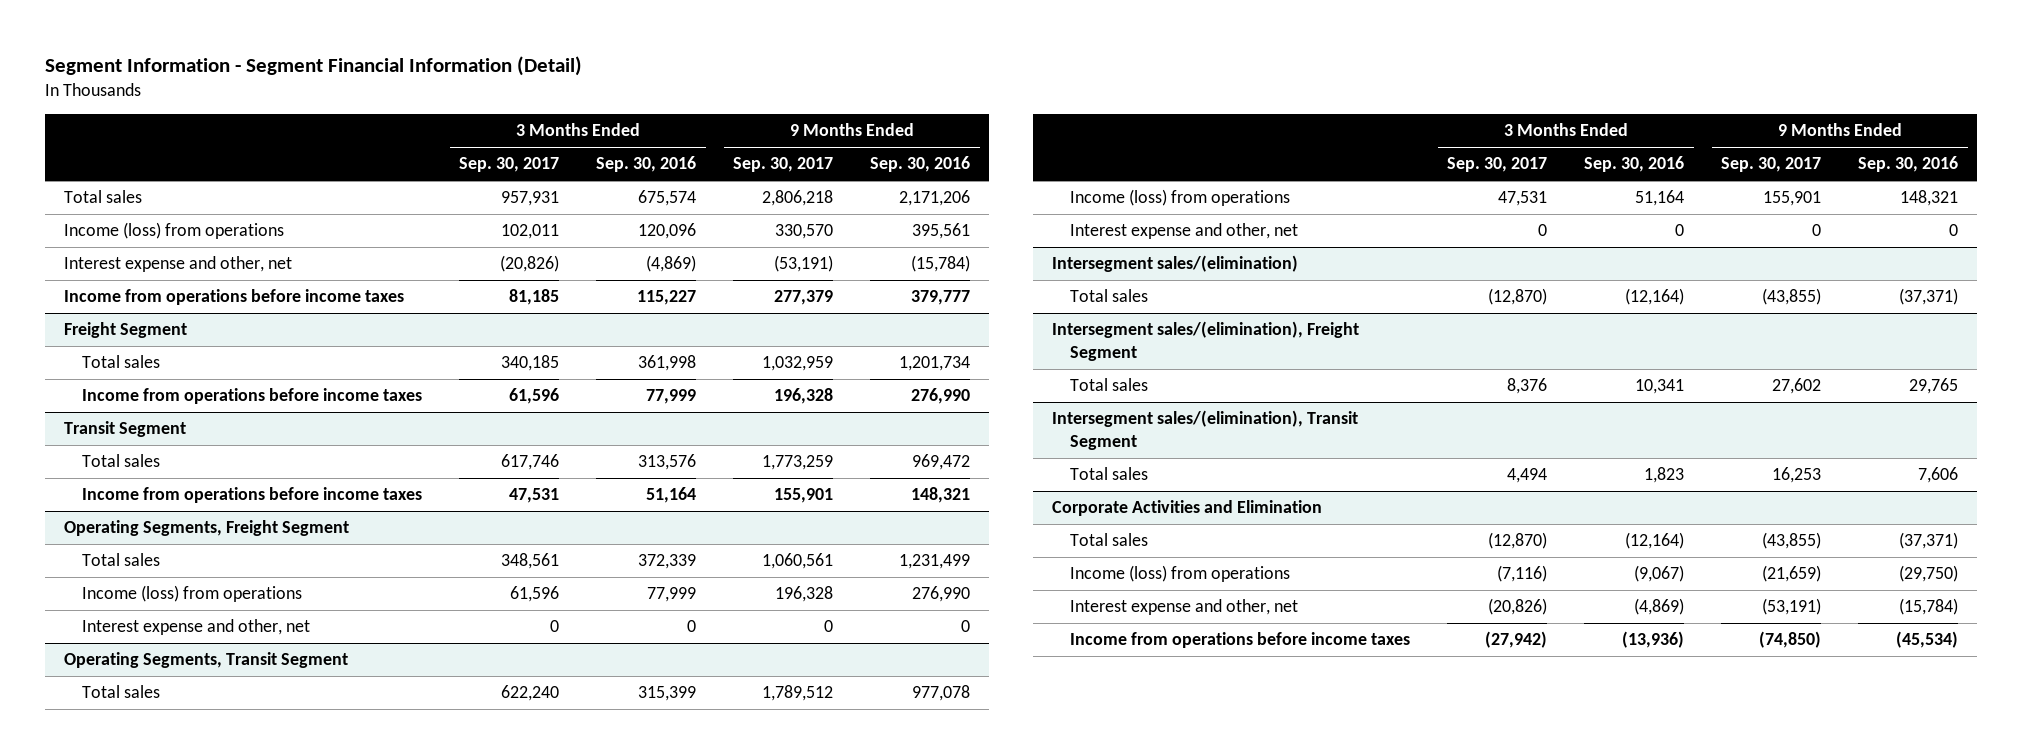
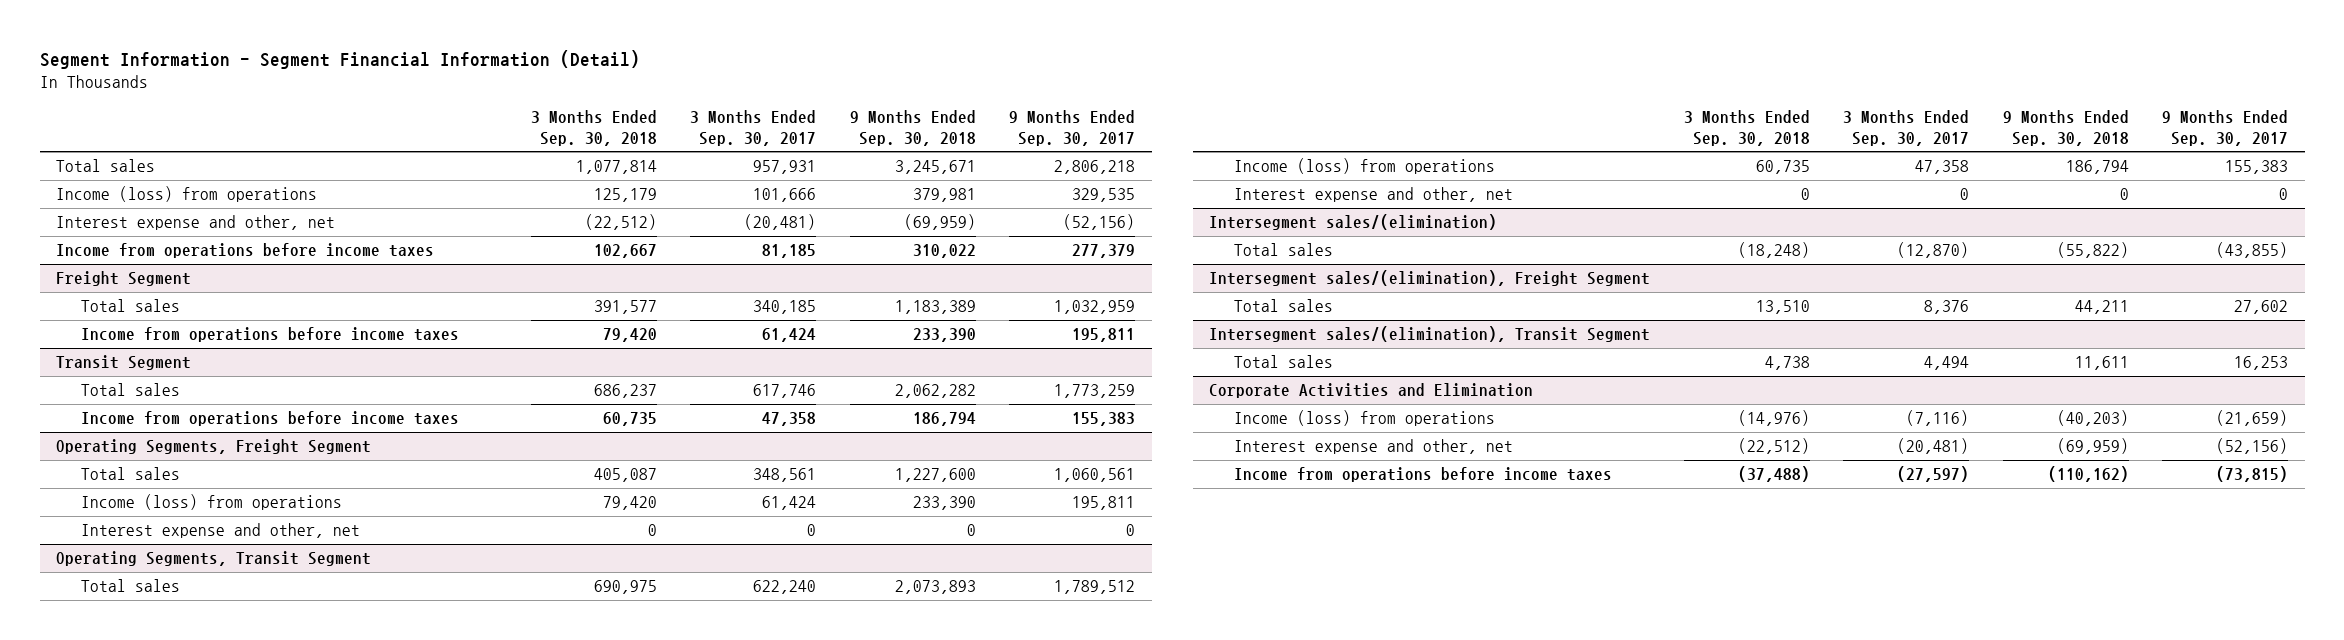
- | 3 Months Ended Sep. 30, 2017 | 3 Months Ended Sep. 30, 2016 | 9 Months Ended Sep. 30, 2017 | 9 Months Ended Sep. 30, 2016
+ | 3 Months Ended Sep. 30, 2018 | 3 Months Ended Sep. 30, 2017 | 9 Months Ended Sep. 30, 2018 | 9 Months Ended Sep. 30, 2017
- Income (loss) from operations | 102,011 | 120,096 | 330,570 | 395,561
- Interest expense and other, net | (20,826) | (4,869) | (53,191) | (15,784)
+ Income (loss) from operations | 125,179 | 101,666 | 379,981 | 329,535
+ Interest expense and other, net | (22,512) | (20,481) | (69,959) | (52,156)
@ Freight Segment
- Income from operations before income taxes | 61,596 | 77,999 | 196,328 | 276,990
+ Income from operations before income taxes | 79,420 | 61,424 | 233,390 | 195,811
@ Transit Segment
- Income from operations before income taxes | 47,531 | 51,164 | 155,901 | 148,321
+ Income from operations before income taxes | 60,735 | 47,358 | 186,794 | 155,383
@ Operating Segments, Freight Segment
- Income (loss) from operations | 61,596 | 77,999 | 196,328 | 276,990
+ Income (loss) from operations | 79,420 | 61,424 | 233,390 | 195,811
@ Operating Segments, Transit Segment
- Income (loss) from operations | 47,531 | 51,164 | 155,901 | 148,321
+ Income (loss) from operations | 60,735 | 47,358 | 186,794 | 155,383
@ Corporate Activities and Elimination
- Total sales | (12,870) | (12,164) | (43,855) | (37,371)
- Interest expense and other, net | (20,826) | (4,869) | (53,191) | (15,784)
- Income from operations before income taxes | (27,942) | (13,936) | (74,850) | (45,534)
+ Interest expense and other, net | (22,512) | (20,481) | (69,959) | (52,156)
+ Income from operations before income taxes | (37,488) | (27,597) | (110,162) | (73,815)

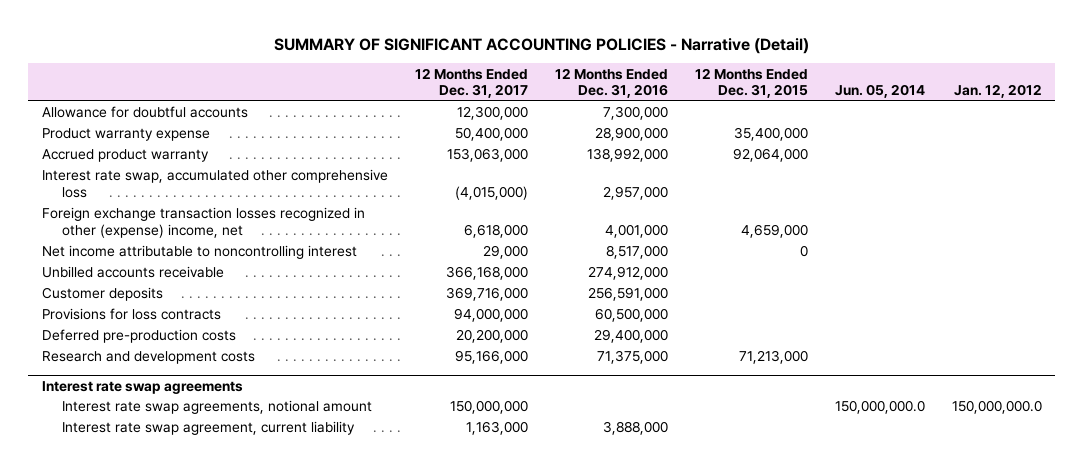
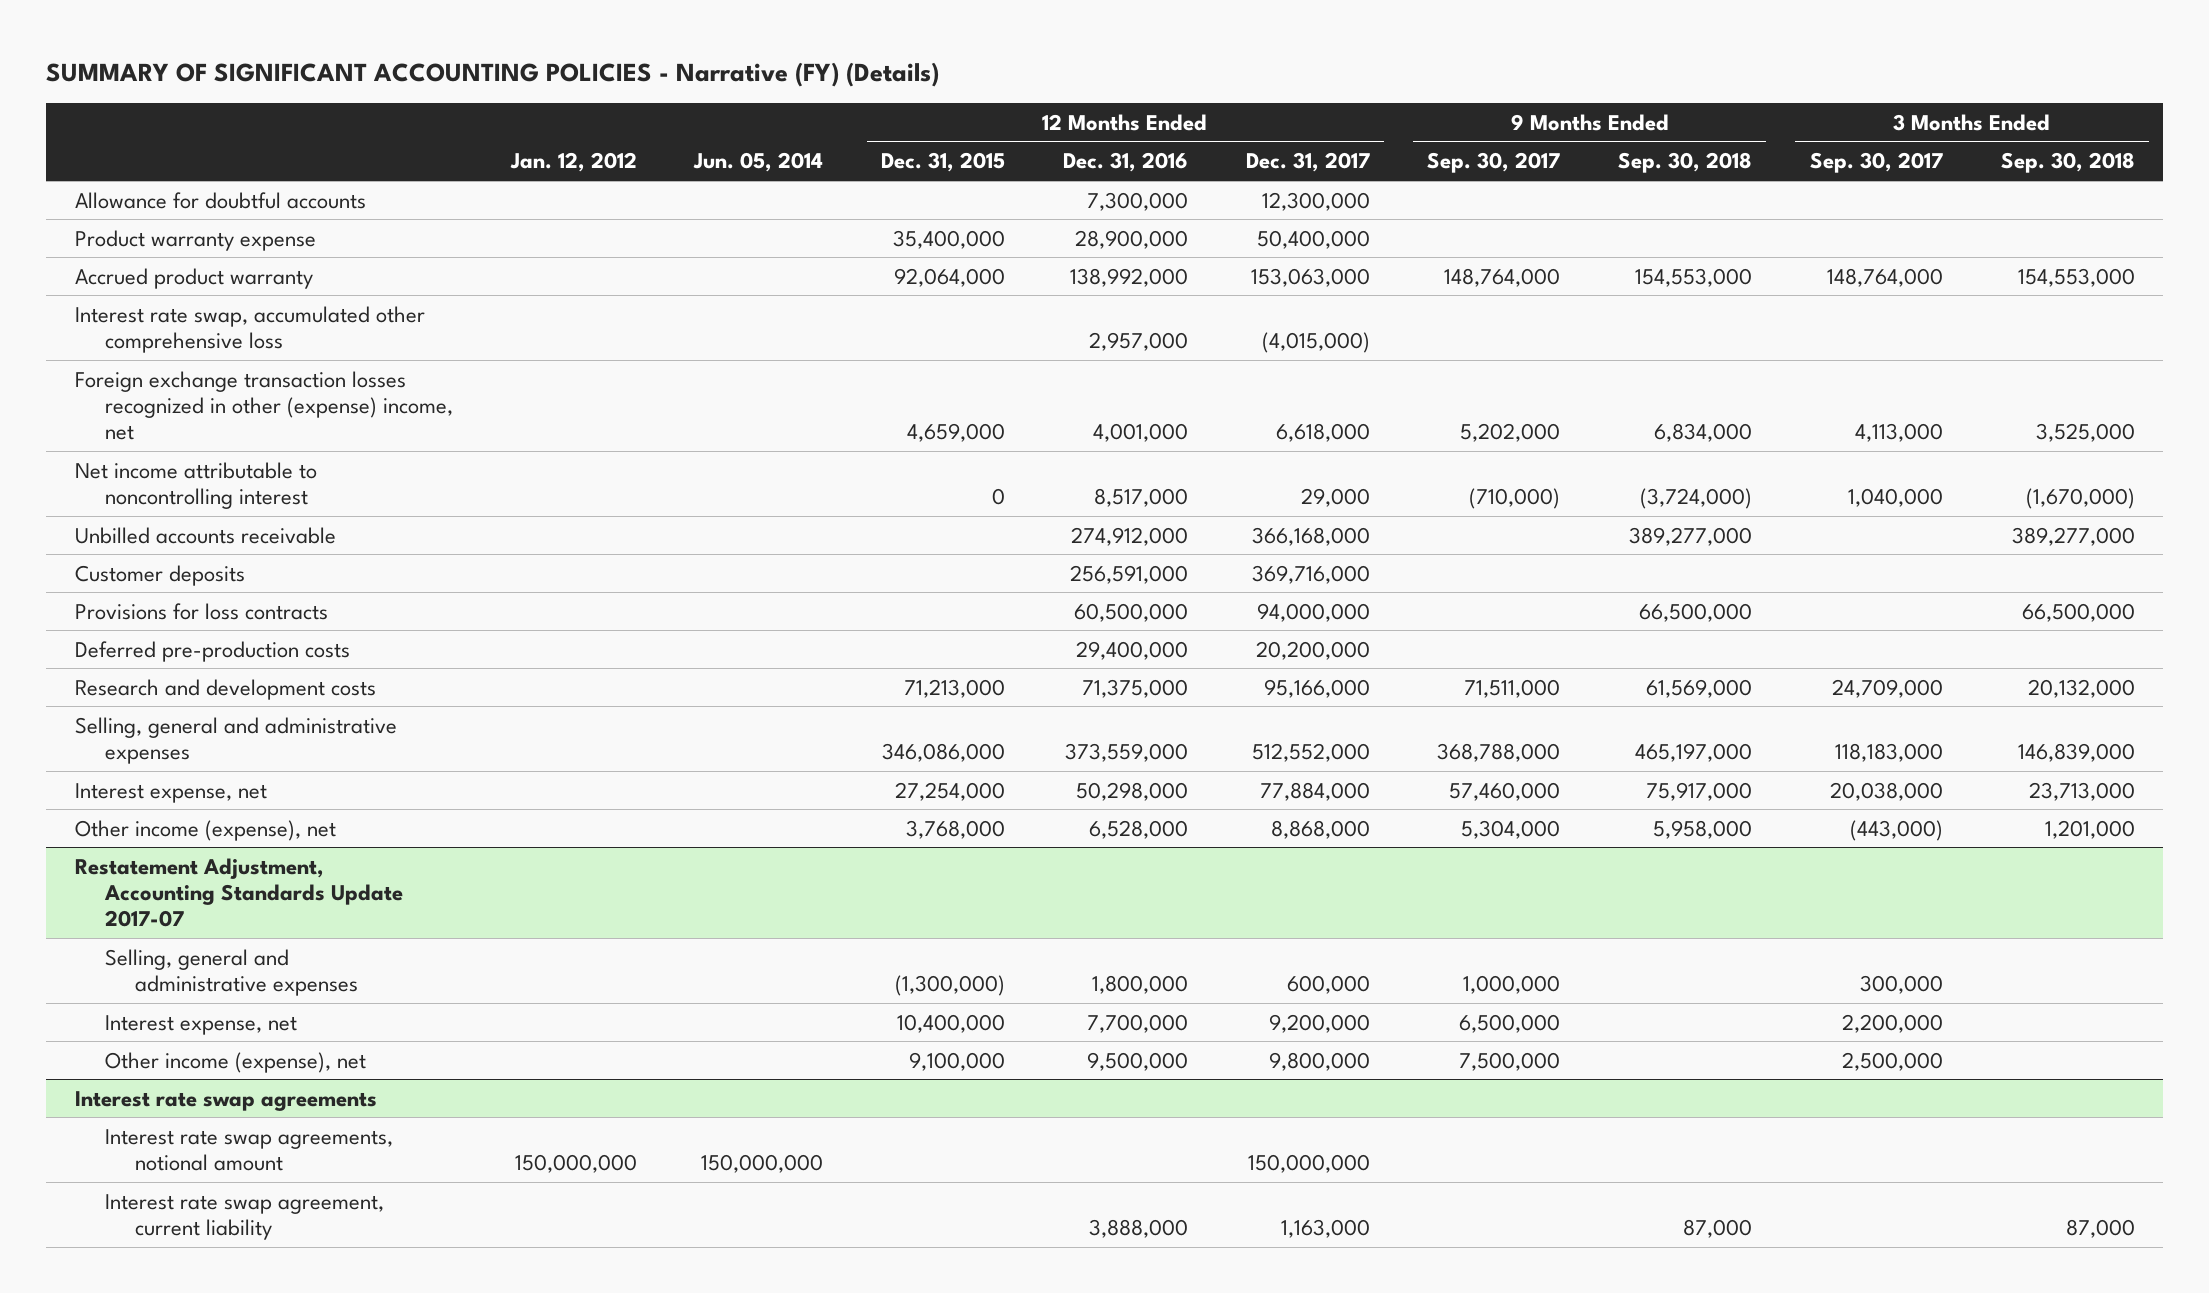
- SUMMARY OF SIGNIFICANT ACCOUNTING POLICIES - Narrative (Detail)
+ SUMMARY OF SIGNIFICANT ACCOUNTING POLICIES - Narrative (FY) (Details)
- | 12 Months Ended Dec. 31, 2017 | 12 Months Ended Dec. 31, 2016 | 12 Months Ended Dec. 31, 2015 | Jun. 05, 2014 | Jan. 12, 2012
+ | Jan. 12, 2012 | Jun. 05, 2014 | 12 Months Ended Dec. 31, 2015 | 12 Months Ended Dec. 31, 2016 | 12 Months Ended Dec. 31, 2017 | 9 Months Ended Sep. 30, 2017 | 9 Months Ended Sep. 30, 2018 | 3 Months Ended Sep. 30, 2017 | 3 Months Ended Sep. 30, 2018
+ Selling, general and administrative expenses | | | 346,086,000 | 373,559,000 | 512,552,000 | 368,788,000 | 465,197,000 | 118,183,000 | 146,839,000
+ Interest expense, net | | | 27,254,000 | 50,298,000 | 77,884,000 | 57,460,000 | 75,917,000 | 20,038,000 | 23,713,000
+ Other income (expense), net | | | 3,768,000 | 6,528,000 | 8,868,000 | 5,304,000 | 5,958,000 | (443,000) | 1,201,000
+ Restatement Adjustment, Accounting Standards Update 2017-07
+ Selling, general and administrative expenses | | | (1,300,000) | 1,800,000 | 600,000 | 1,000,000 | | 300,000 |
+ Interest expense, net | | | 10,400,000 | 7,700,000 | 9,200,000 | 6,500,000 | | 2,200,000 |
+ Other income (expense), net | | | 9,100,000 | 9,500,000 | 9,800,000 | 7,500,000 | | 2,500,000 |
@ Interest rate swap agreements
- Interest rate swap agreements, notional amount | 150,000,000 | | | 150,000,000.0 | 150,000,000.0
+ Interest rate swap agreements, notional amount | 150,000,000 | 150,000,000 | | | 150,000,000 | | | |

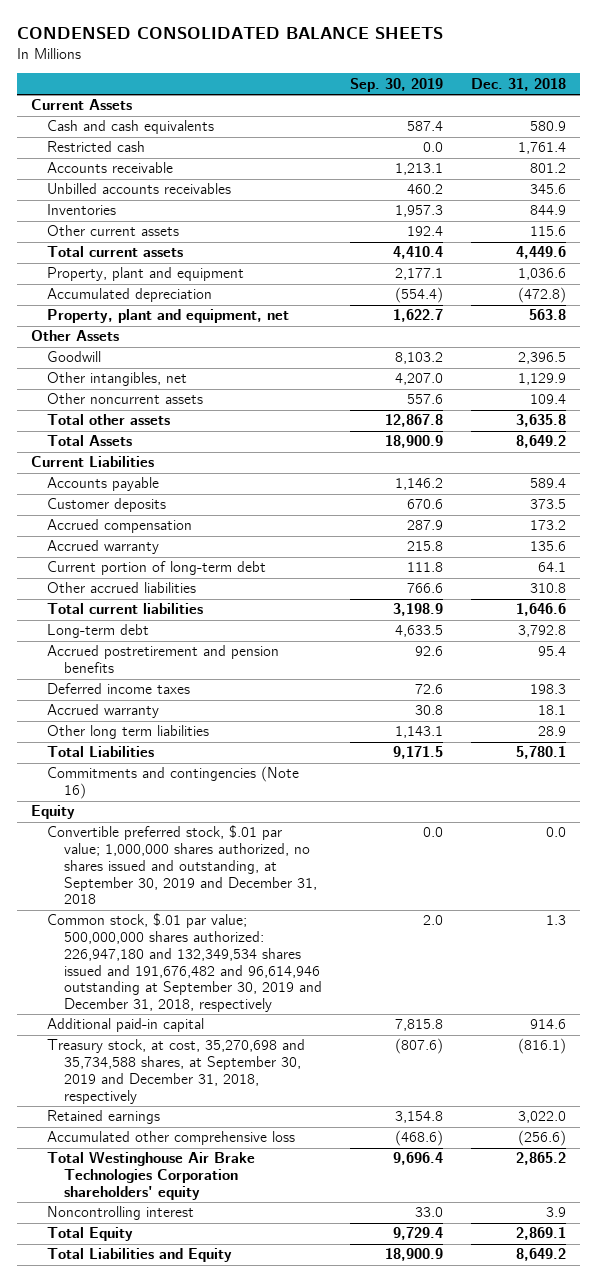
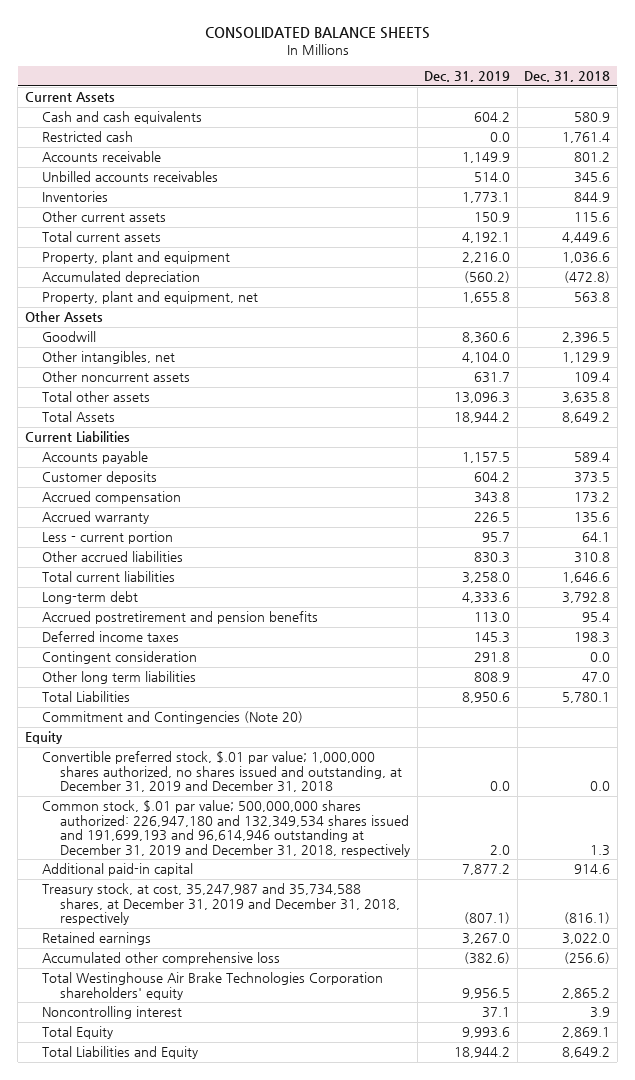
- CONDENSED CONSOLIDATED BALANCE SHEETS
+ CONSOLIDATED BALANCE SHEETS
- | Sep. 30, 2019 | Dec. 31, 2018
+ | Dec. 31, 2019 | Dec. 31, 2018
- Current portion of long-term debt | 111.8 | 64.1
+ Less - current portion | 95.7 | 64.1
- Accrued warranty | 30.8 | 18.1
- Other long term liabilities | 1,143.1 | 28.9
+ Contingent consideration | 291.8 | 0.0
+ Other long term liabilities | 808.9 | 47.0
- Commitments and contingencies (Note 16)
+ Commitment and Contingencies (Note 20)
- Convertible preferred stock, $.01 par value; 1,000,000 shares authorized, no shares issued and outstanding, at September 30, 2019 and December 31, 2018 | 0.0 | 0.0
- Common stock, $.01 par value; 500,000,000 shares authorized: 226,947,180 and 132,349,534 shares issued and 191,676,482 and 96,614,946 outstanding at September 30, 2019 and December 31, 2018, respectively | 2.0 | 1.3
+ Convertible preferred stock, $.01 par value; 1,000,000 shares authorized, no shares issued and outstanding, at December 31, 2019 and December 31, 2018 | 0.0 | 0.0
+ Common stock, $.01 par value; 500,000,000 shares authorized: 226,947,180 and 132,349,534 shares issued and 191,699,193 and 96,614,946 outstanding at December 31, 2019 and December 31, 2018, respectively | 2.0 | 1.3
- Treasury stock, at cost, 35,270,698 and 35,734,588 shares, at September 30, 2019 and December 31, 2018, respectively | (807.6) | (816.1)
+ Treasury stock, at cost, 35,247,987 and 35,734,588 shares, at December 31, 2019 and December 31, 2018, respectively | (807.1) | (816.1)

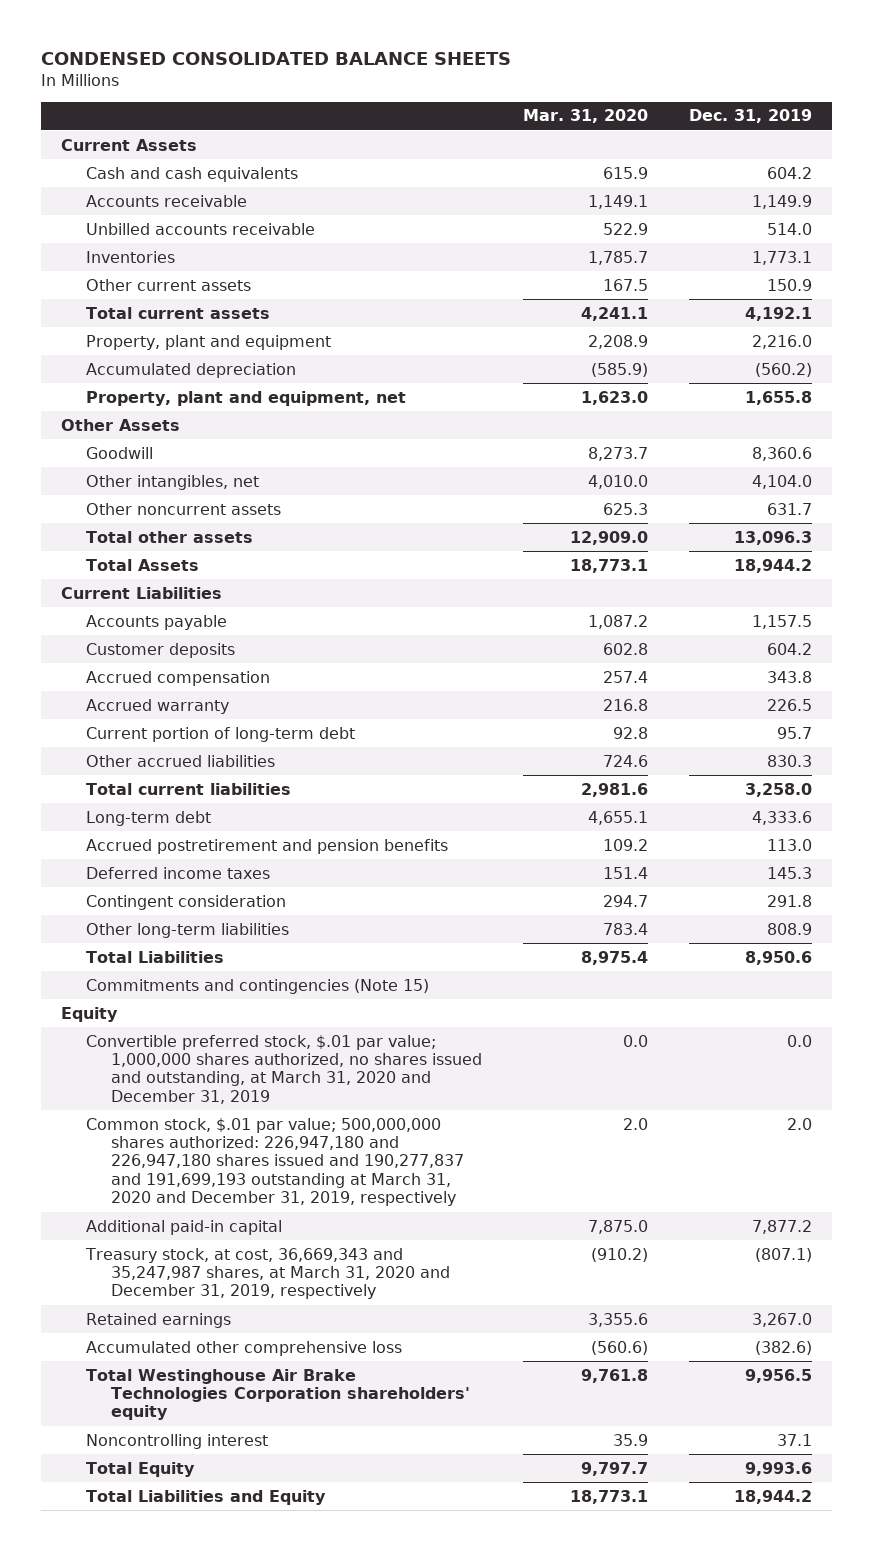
- CONSOLIDATED BALANCE SHEETS
+ CONDENSED CONSOLIDATED BALANCE SHEETS
- | Dec. 31, 2019 | Dec. 31, 2018
+ | Mar. 31, 2020 | Dec. 31, 2019
- Restricted cash | 0.0 | 1,761.4
- Unbilled accounts receivables | 514.0 | 345.6
+ Unbilled accounts receivable | 522.9 | 514.0
- Less - current portion | 95.7 | 64.1
+ Current portion of long-term debt | 92.8 | 95.7
- Other long term liabilities | 808.9 | 47.0
+ Other long-term liabilities | 783.4 | 808.9
- Commitment and Contingencies (Note 20)
+ Commitments and contingencies (Note 15)
- Convertible preferred stock, $.01 par value; 1,000,000 shares authorized, no shares issued and outstanding, at December 31, 2019 and December 31, 2018 | 0.0 | 0.0
- Common stock, $.01 par value; 500,000,000 shares authorized: 226,947,180 and 132,349,534 shares issued and 191,699,193 and 96,614,946 outstanding at December 31, 2019 and December 31, 2018, respectively | 2.0 | 1.3
+ Convertible preferred stock, $.01 par value; 1,000,000 shares authorized, no shares issued and outstanding, at March 31, 2020 and December 31, 2019 | 0.0 | 0.0
+ Common stock, $.01 par value; 500,000,000 shares authorized: 226,947,180 and 226,947,180 shares issued and 190,277,837 and 191,699,193 outstanding at March 31, 2020 and December 31, 2019, respectively | 2.0 | 2.0
- Treasury stock, at cost, 35,247,987 and 35,734,588 shares, at December 31, 2019 and December 31, 2018, respectively | (807.1) | (816.1)
+ Treasury stock, at cost, 36,669,343 and 35,247,987 shares, at March 31, 2020 and December 31, 2019, respectively | (910.2) | (807.1)

